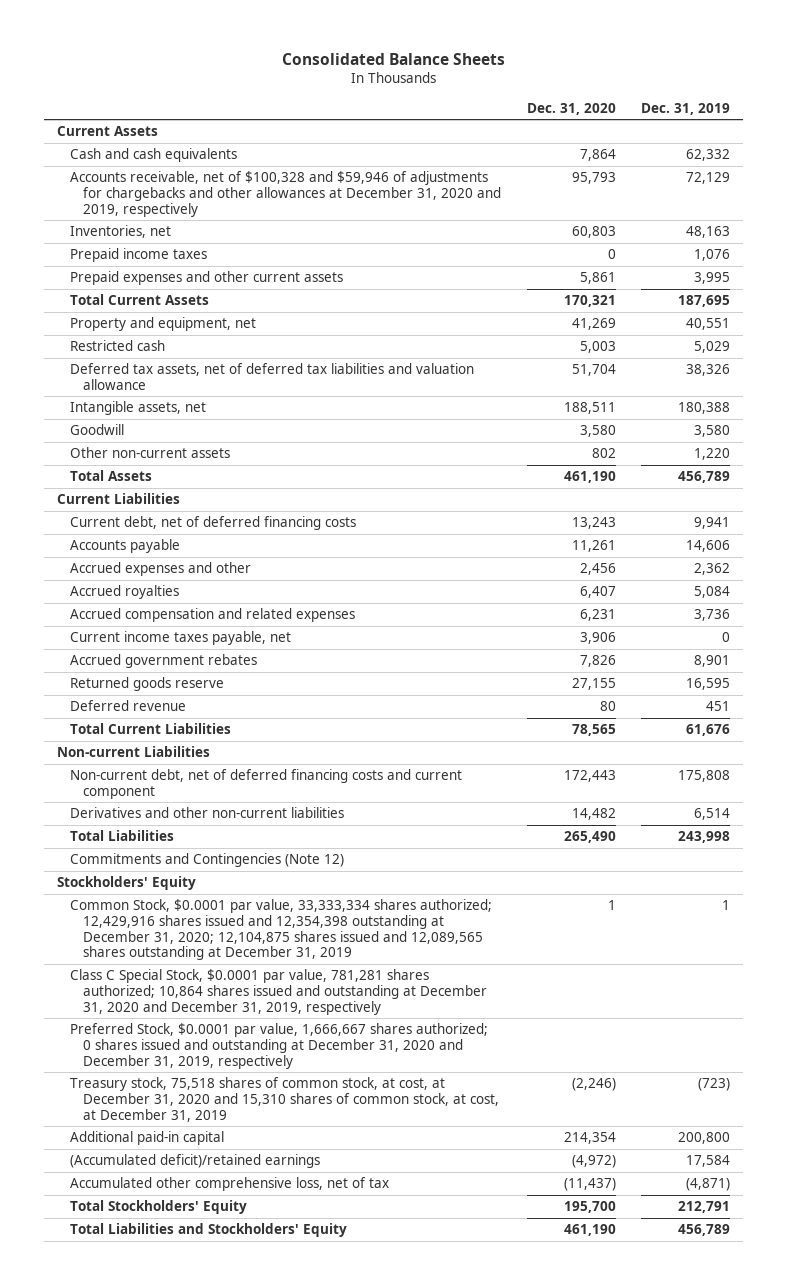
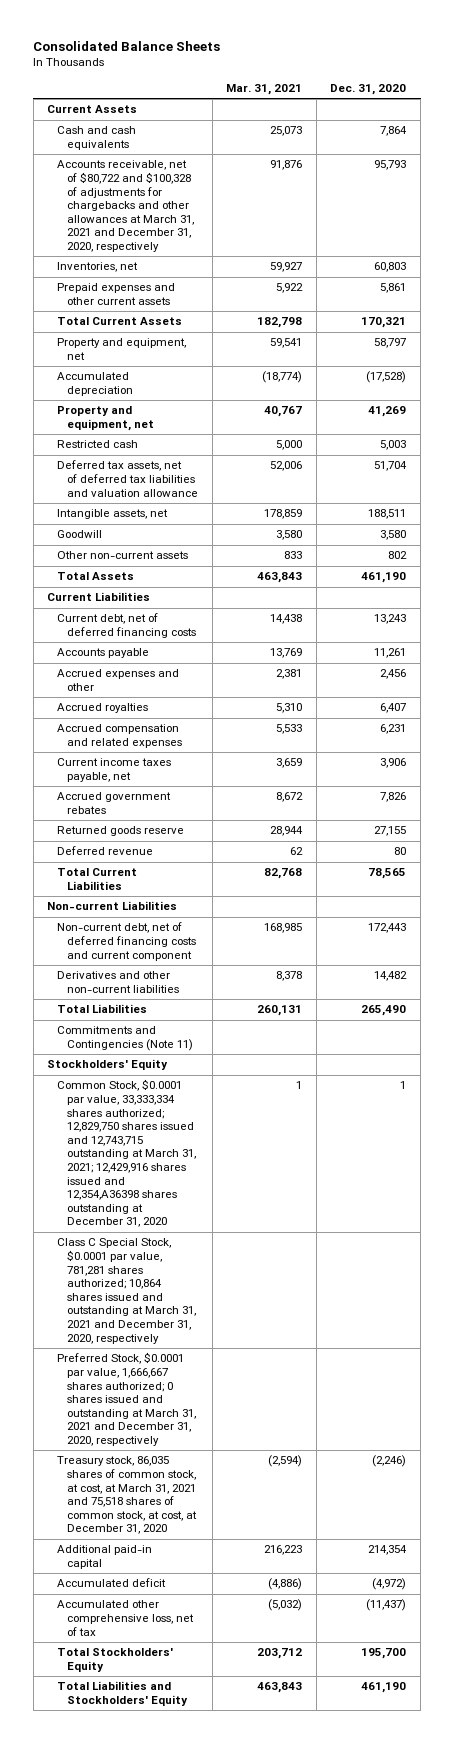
- | Dec. 31, 2020 | Dec. 31, 2019
+ | Mar. 31, 2021 | Dec. 31, 2020
- Accounts receivable, net of $100,328 and $59,946 of adjustments for chargebacks and other allowances at December 31, 2020 and 2019, respectively | 95,793 | 72,129
+ Accounts receivable, net of $80,722 and $100,328 of adjustments for chargebacks and other allowances at March 31, 2021 and December 31, 2020, respectively | 91,876 | 95,793
- Prepaid income taxes | 0 | 1,076
+ Property and equipment, net | 59,541 | 58,797
+ Accumulated depreciation | (18,774) | (17,528)
- Commitments and Contingencies (Note 12)
+ Commitments and Contingencies (Note 11)
- Common Stock, $0.0001 par value, 33,333,334 shares authorized; 12,429,916 shares issued and 12,354,398 outstanding at December 31, 2020; 12,104,875 shares issued and 12,089,565 shares outstanding at December 31, 2019 | 1 | 1
- Class C Special Stock, $0.0001 par value, 781,281 shares authorized; 10,864 shares issued and outstanding at December 31, 2020 and December 31, 2019, respectively
- Preferred Stock, $0.0001 par value, 1,666,667 shares authorized; 0 shares issued and outstanding at December 31, 2020 and December 31, 2019, respectively
- Treasury stock, 75,518 shares of common stock, at cost, at December 31, 2020 and 15,310 shares of common stock, at cost, at December 31, 2019 | (2,246) | (723)
+ Common Stock, $0.0001 par value, 33,333,334 shares authorized; 12,829,750 shares issued and 12,743,715 outstanding at March 31, 2021; 12,429,916 shares issued and 12,354,A36398 shares outstanding at December 31, 2020 | 1 | 1
+ Class C Special Stock, $0.0001 par value, 781,281 shares authorized; 10,864 shares issued and outstanding at March 31, 2021 and December 31, 2020, respectively
+ Preferred Stock, $0.0001 par value, 1,666,667 shares authorized; 0 shares issued and outstanding at March 31, 2021 and December 31, 2020, respectively
+ Treasury stock, 86,035 shares of common stock, at cost, at March 31, 2021 and 75,518 shares of common stock, at cost, at December 31, 2020 | (2,594) | (2,246)
- (Accumulated deficit)/retained earnings | (4,972) | 17,584
+ Accumulated deficit | (4,886) | (4,972)

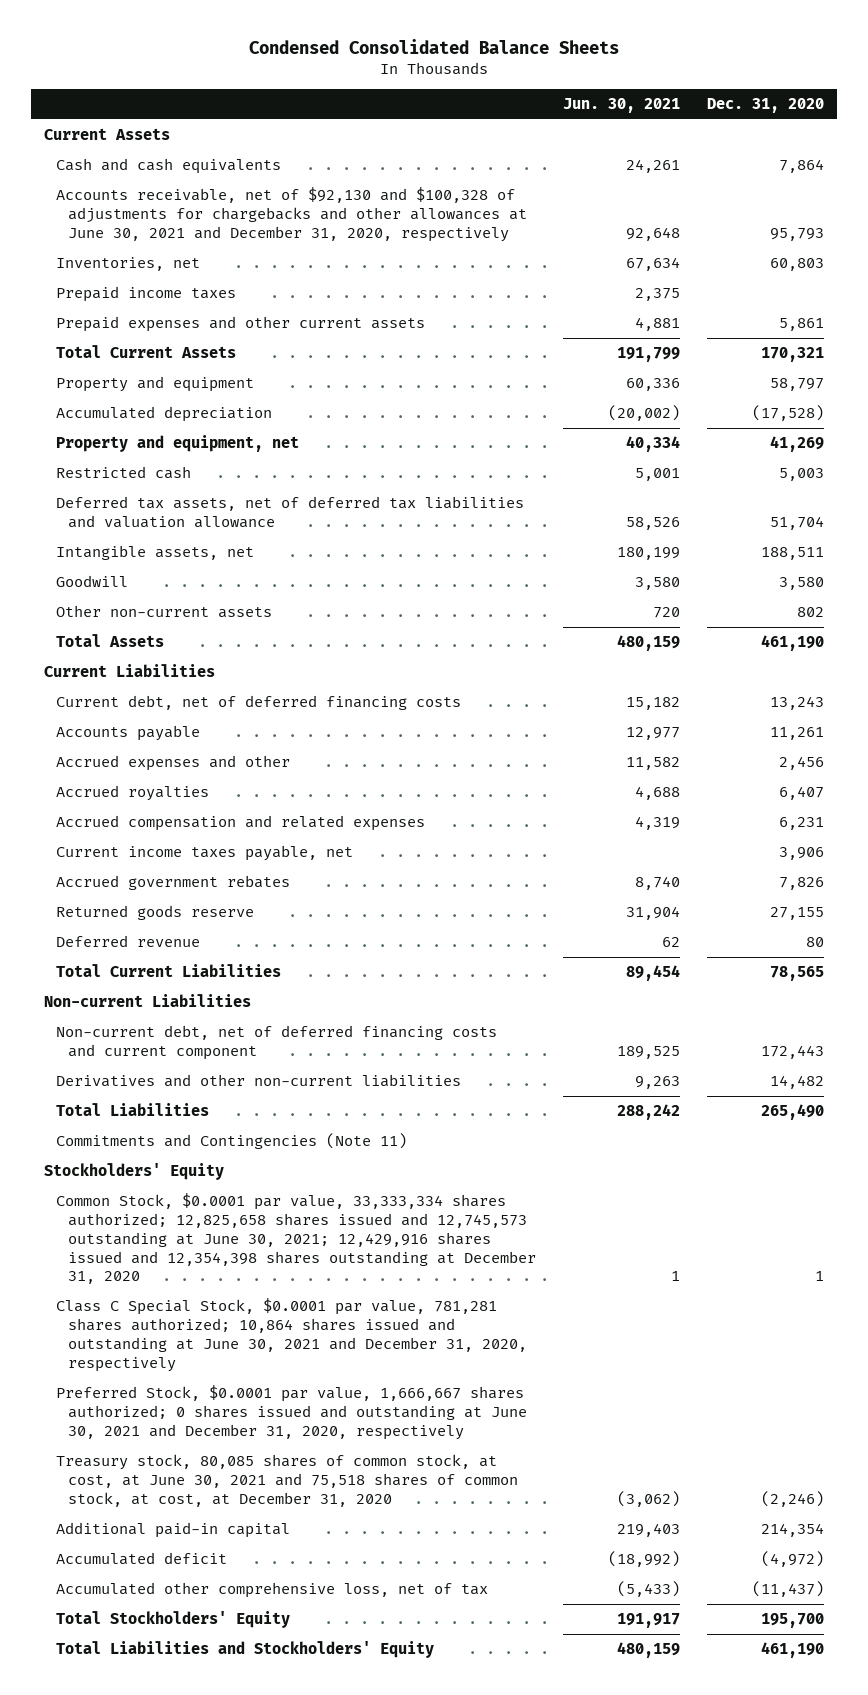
- Consolidated Balance Sheets
+ Condensed Consolidated Balance Sheets
- | Mar. 31, 2021 | Dec. 31, 2020
+ | Jun. 30, 2021 | Dec. 31, 2020
- Accounts receivable, net of $80,722 and $100,328 of adjustments for chargebacks and other allowances at March 31, 2021 and December 31, 2020, respectively | 91,876 | 95,793
+ Accounts receivable, net of $92,130 and $100,328 of adjustments for chargebacks and other allowances at June 30, 2021 and December 31, 2020, respectively | 92,648 | 95,793
+ Prepaid income taxes | 2,375 |
- Property and equipment, net | 59,541 | 58,797
+ Property and equipment | 60,336 | 58,797
- Common Stock, $0.0001 par value, 33,333,334 shares authorized; 12,829,750 shares issued and 12,743,715 outstanding at March 31, 2021; 12,429,916 shares issued and 12,354,A36398 shares outstanding at December 31, 2020 | 1 | 1
- Class C Special Stock, $0.0001 par value, 781,281 shares authorized; 10,864 shares issued and outstanding at March 31, 2021 and December 31, 2020, respectively
- Preferred Stock, $0.0001 par value, 1,666,667 shares authorized; 0 shares issued and outstanding at March 31, 2021 and December 31, 2020, respectively
- Treasury stock, 86,035 shares of common stock, at cost, at March 31, 2021 and 75,518 shares of common stock, at cost, at December 31, 2020 | (2,594) | (2,246)
+ Common Stock, $0.0001 par value, 33,333,334 shares authorized; 12,825,658 shares issued and 12,745,573 outstanding at June 30, 2021; 12,429,916 shares issued and 12,354,398 shares outstanding at December 31, 2020 | 1 | 1
+ Class C Special Stock, $0.0001 par value, 781,281 shares authorized; 10,864 shares issued and outstanding at June 30, 2021 and December 31, 2020, respectively
+ Preferred Stock, $0.0001 par value, 1,666,667 shares authorized; 0 shares issued and outstanding at June 30, 2021 and December 31, 2020, respectively
+ Treasury stock, 80,085 shares of common stock, at cost, at June 30, 2021 and 75,518 shares of common stock, at cost, at December 31, 2020 | (3,062) | (2,246)

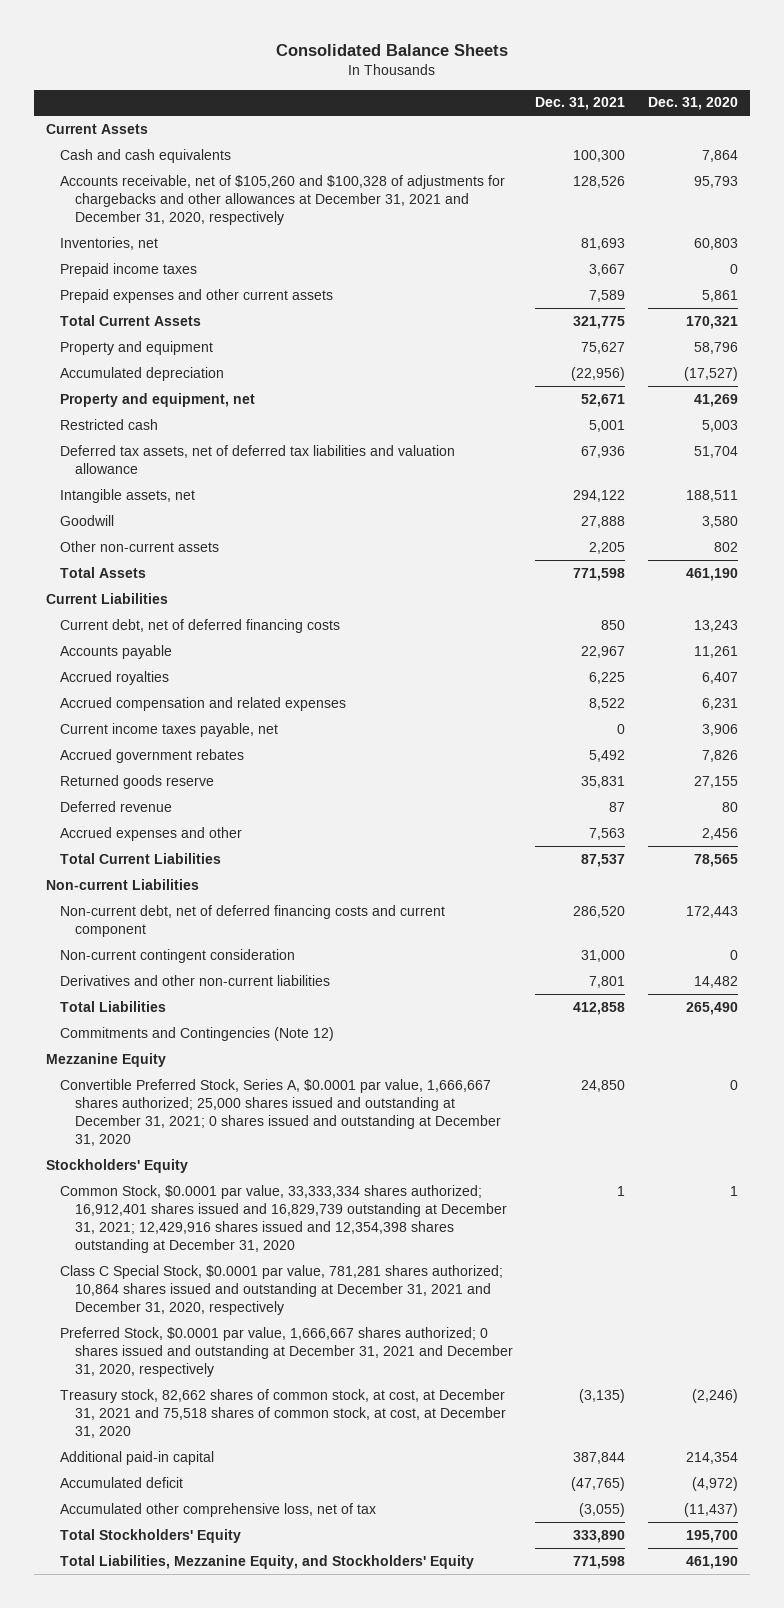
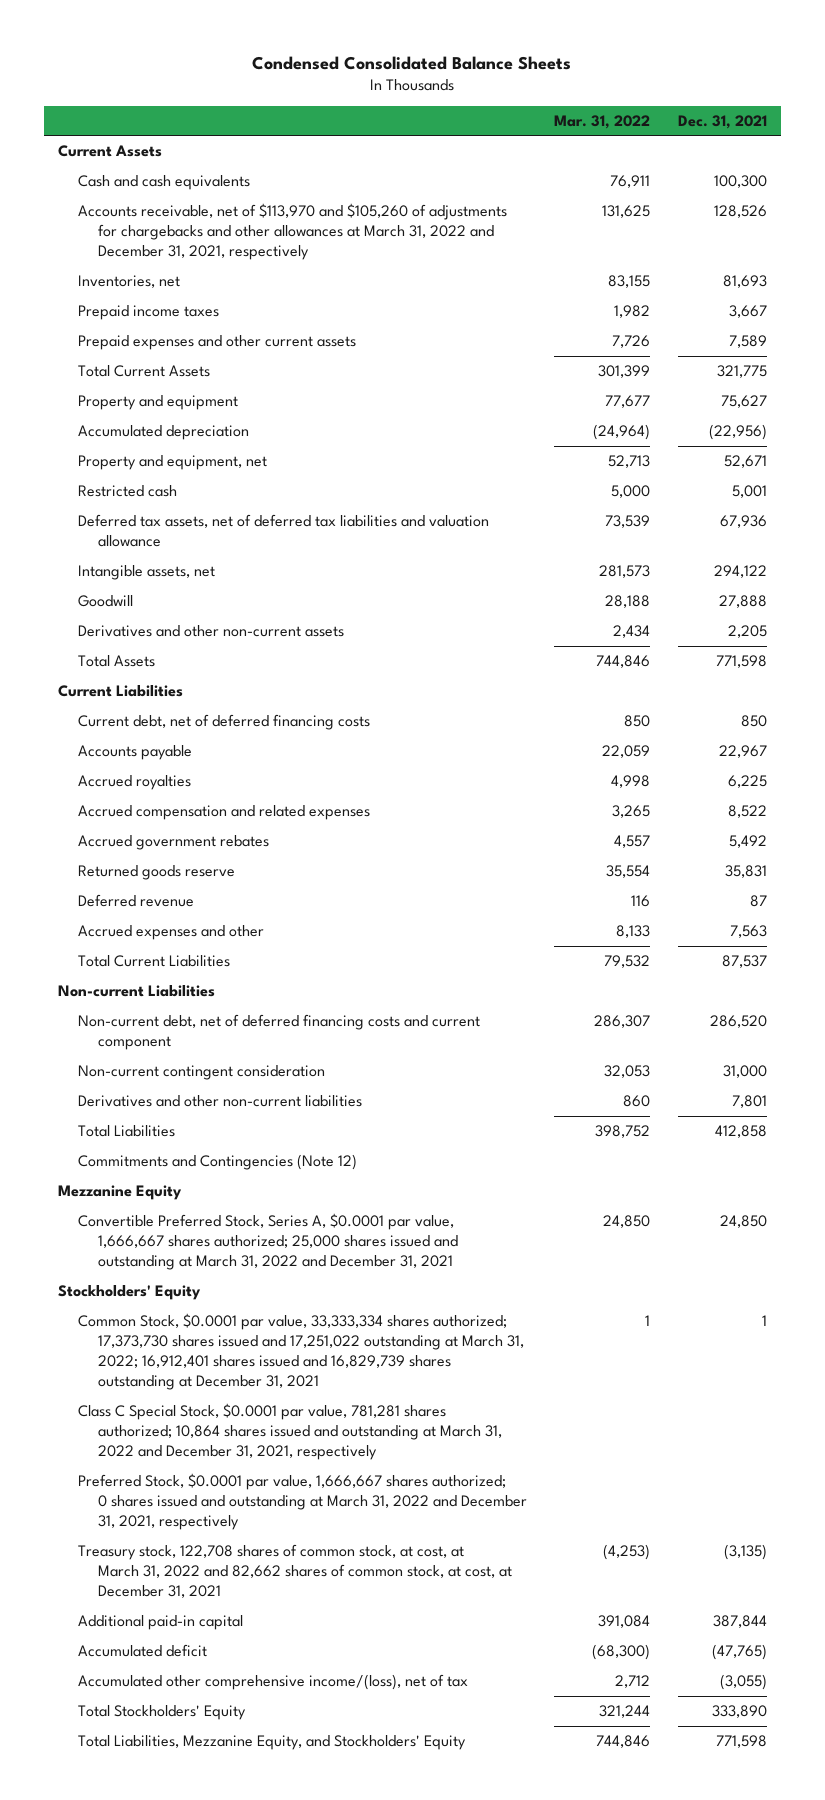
- Consolidated Balance Sheets
+ Condensed Consolidated Balance Sheets
- | Dec. 31, 2021 | Dec. 31, 2020
+ | Mar. 31, 2022 | Dec. 31, 2021
- Accounts receivable, net of $105,260 and $100,328 of adjustments for chargebacks and other allowances at December 31, 2021 and December 31, 2020, respectively | 128,526 | 95,793
+ Accounts receivable, net of $113,970 and $105,260 of adjustments for chargebacks and other allowances at March 31, 2022 and December 31, 2021, respectively | 131,625 | 128,526
- Other non-current assets | 2,205 | 802
+ Derivatives and other non-current assets | 2,434 | 2,205
- Current income taxes payable, net | 0 | 3,906
- Convertible Preferred Stock, Series A, $0.0001 par value, 1,666,667 shares authorized; 25,000 shares issued and outstanding at December 31, 2021; 0 shares issued and outstanding at December 31, 2020 | 24,850 | 0
+ Convertible Preferred Stock, Series A, $0.0001 par value, 1,666,667 shares authorized; 25,000 shares issued and outstanding at March 31, 2022 and December 31, 2021 | 24,850 | 24,850
- Common Stock, $0.0001 par value, 33,333,334 shares authorized; 16,912,401 shares issued and 16,829,739 outstanding at December 31, 2021; 12,429,916 shares issued and 12,354,398 shares outstanding at December 31, 2020 | 1 | 1
- Class C Special Stock, $0.0001 par value, 781,281 shares authorized; 10,864 shares issued and outstanding at December 31, 2021 and December 31, 2020, respectively
- Preferred Stock, $0.0001 par value, 1,666,667 shares authorized; 0 shares issued and outstanding at December 31, 2021 and December 31, 2020, respectively
- Treasury stock, 82,662 shares of common stock, at cost, at December 31, 2021 and 75,518 shares of common stock, at cost, at December 31, 2020 | (3,135) | (2,246)
+ Common Stock, $0.0001 par value, 33,333,334 shares authorized; 17,373,730 shares issued and 17,251,022 outstanding at March 31, 2022; 16,912,401 shares issued and 16,829,739 shares outstanding at December 31, 2021 | 1 | 1
+ Class C Special Stock, $0.0001 par value, 781,281 shares authorized; 10,864 shares issued and outstanding at March 31, 2022 and December 31, 2021, respectively
+ Preferred Stock, $0.0001 par value, 1,666,667 shares authorized; 0 shares issued and outstanding at March 31, 2022 and December 31, 2021, respectively
+ Treasury stock, 122,708 shares of common stock, at cost, at March 31, 2022 and 82,662 shares of common stock, at cost, at December 31, 2021 | (4,253) | (3,135)
- Accumulated other comprehensive loss, net of tax | (3,055) | (11,437)
+ Accumulated other comprehensive income/(loss), net of tax | 2,712 | (3,055)

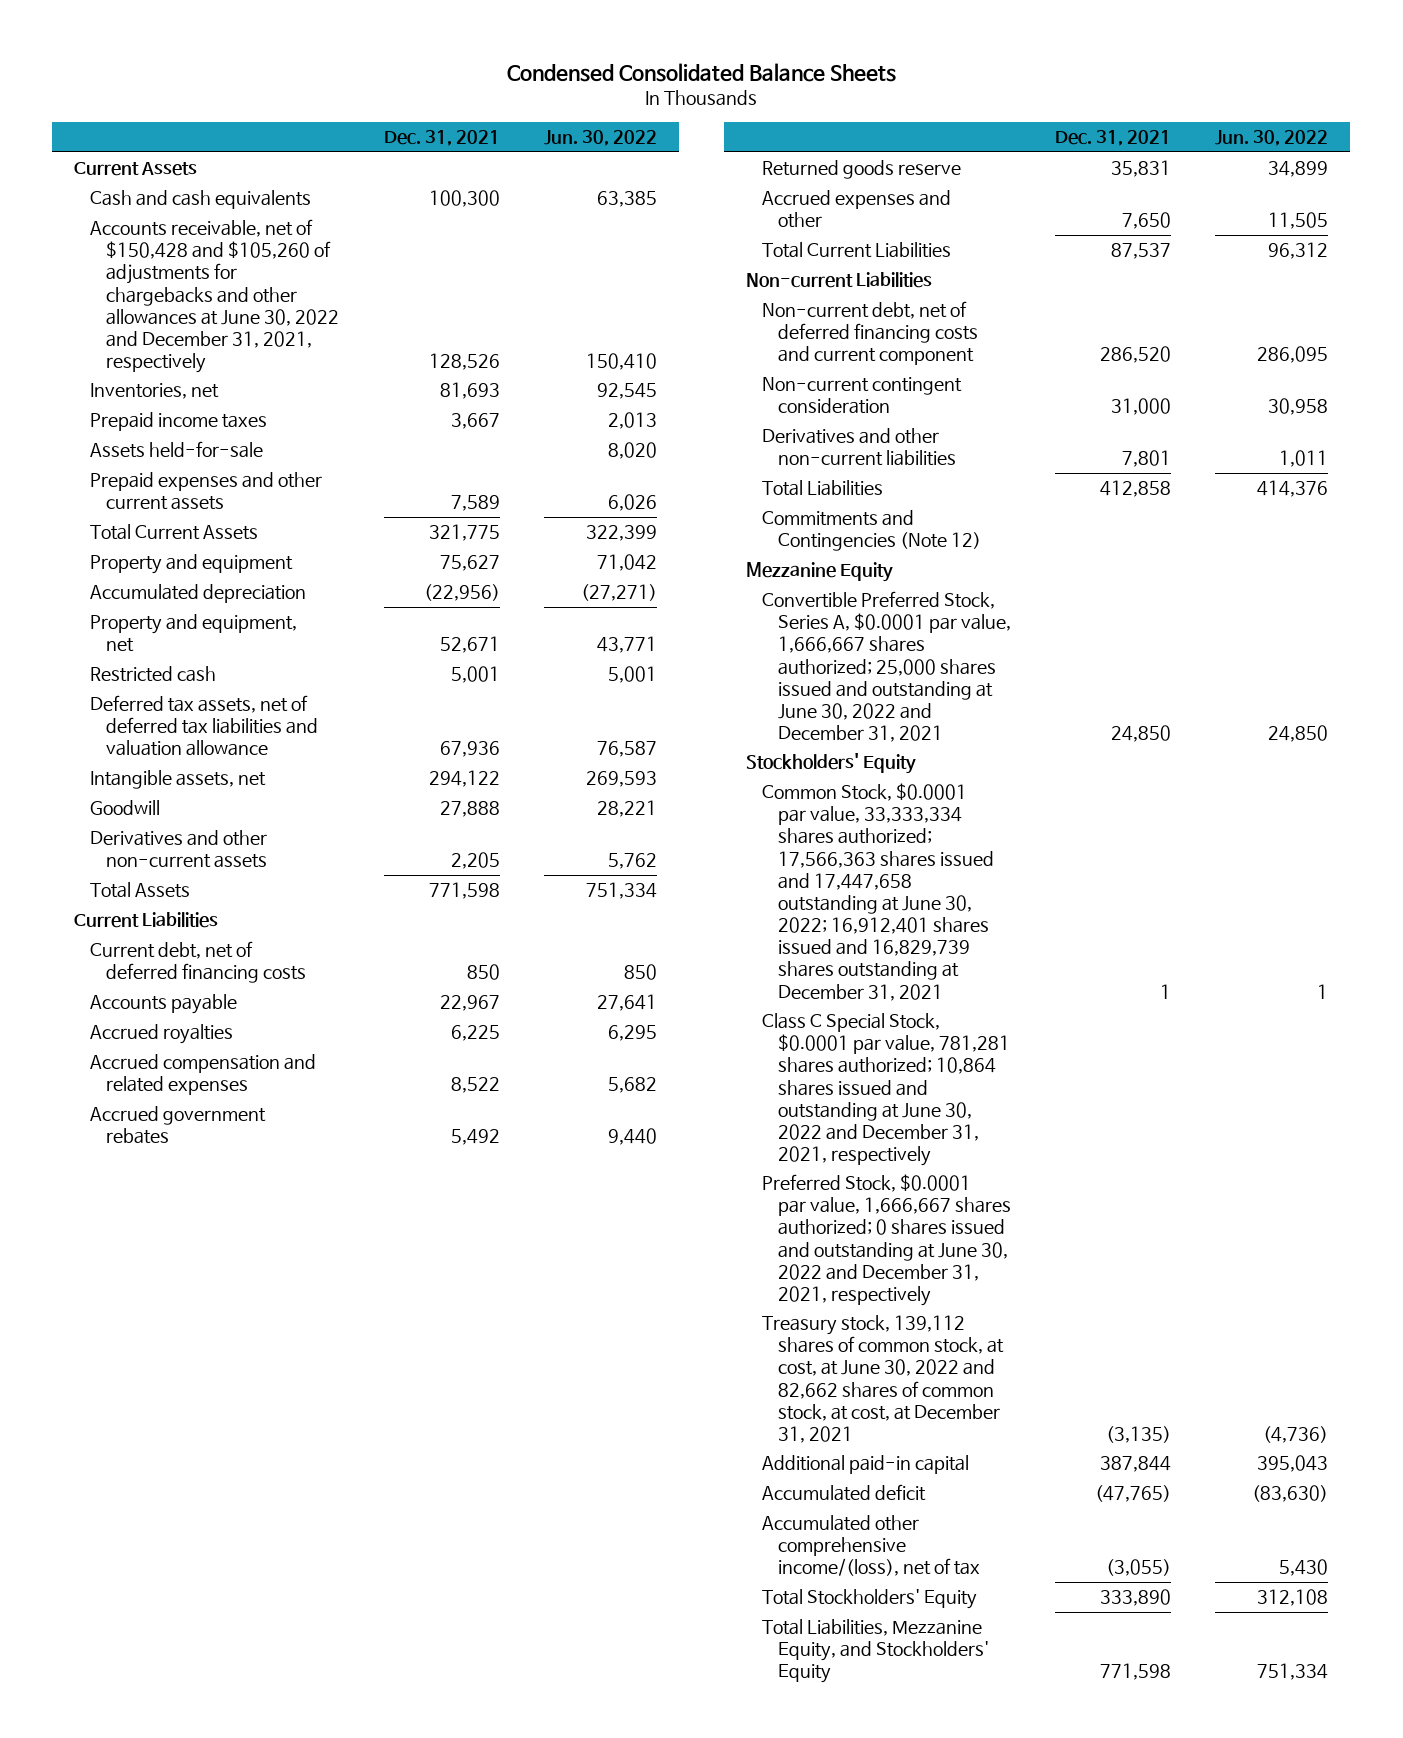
- | Mar. 31, 2022 | Dec. 31, 2021
+ | Dec. 31, 2021 | Jun. 30, 2022
- Accounts receivable, net of $113,970 and $105,260 of adjustments for chargebacks and other allowances at March 31, 2022 and December 31, 2021, respectively | 131,625 | 128,526
+ Accounts receivable, net of $150,428 and $105,260 of adjustments for chargebacks and other allowances at June 30, 2022 and December 31, 2021, respectively | 128,526 | 150,410
+ Assets held-for-sale | | 8,020
- Deferred revenue | 116 | 87
- Accrued expenses and other | 8,133 | 7,563
+ Accrued expenses and other | 7,650 | 11,505
- Convertible Preferred Stock, Series A, $0.0001 par value, 1,666,667 shares authorized; 25,000 shares issued and outstanding at March 31, 2022 and December 31, 2021 | 24,850 | 24,850
+ Convertible Preferred Stock, Series A, $0.0001 par value, 1,666,667 shares authorized; 25,000 shares issued and outstanding at June 30, 2022 and December 31, 2021 | 24,850 | 24,850
- Common Stock, $0.0001 par value, 33,333,334 shares authorized; 17,373,730 shares issued and 17,251,022 outstanding at March 31, 2022; 16,912,401 shares issued and 16,829,739 shares outstanding at December 31, 2021 | 1 | 1
- Class C Special Stock, $0.0001 par value, 781,281 shares authorized; 10,864 shares issued and outstanding at March 31, 2022 and December 31, 2021, respectively
- Preferred Stock, $0.0001 par value, 1,666,667 shares authorized; 0 shares issued and outstanding at March 31, 2022 and December 31, 2021, respectively
- Treasury stock, 122,708 shares of common stock, at cost, at March 31, 2022 and 82,662 shares of common stock, at cost, at December 31, 2021 | (4,253) | (3,135)
+ Common Stock, $0.0001 par value, 33,333,334 shares authorized; 17,566,363 shares issued and 17,447,658 outstanding at June 30, 2022; 16,912,401 shares issued and 16,829,739 shares outstanding at December 31, 2021 | 1 | 1
+ Class C Special Stock, $0.0001 par value, 781,281 shares authorized; 10,864 shares issued and outstanding at June 30, 2022 and December 31, 2021, respectively
+ Preferred Stock, $0.0001 par value, 1,666,667 shares authorized; 0 shares issued and outstanding at June 30, 2022 and December 31, 2021, respectively
+ Treasury stock, 139,112 shares of common stock, at cost, at June 30, 2022 and 82,662 shares of common stock, at cost, at December 31, 2021 | (3,135) | (4,736)

